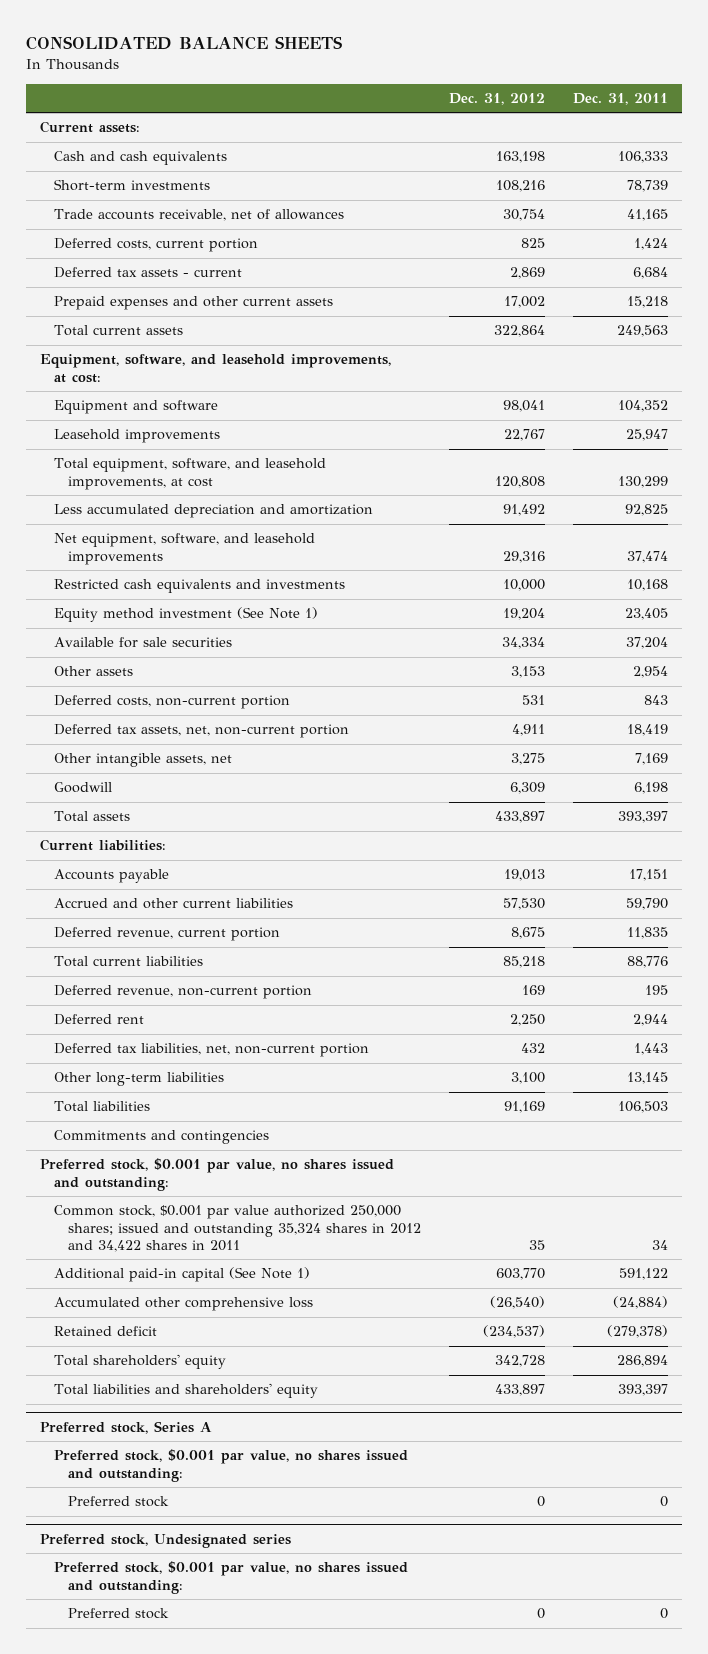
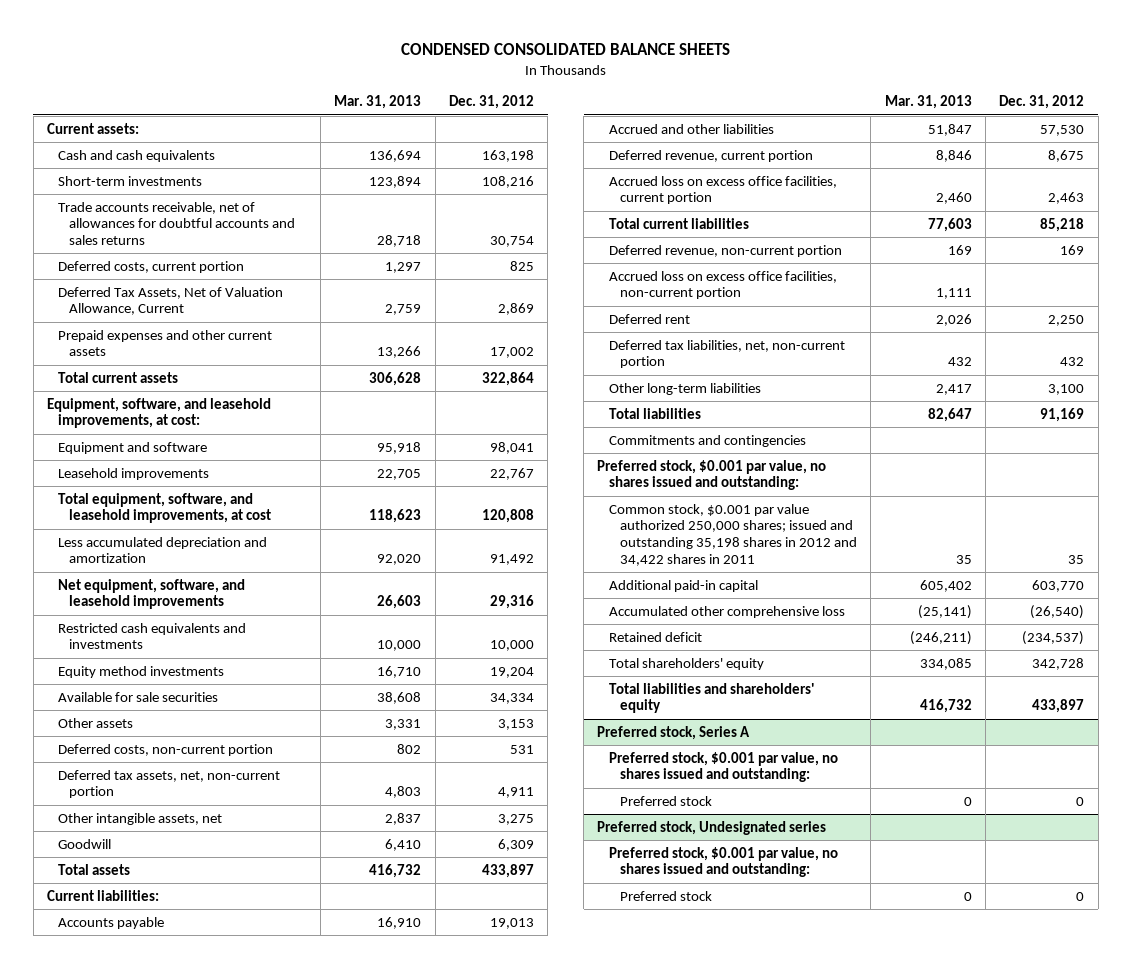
- CONSOLIDATED BALANCE SHEETS
+ CONDENSED CONSOLIDATED BALANCE SHEETS
- | Dec. 31, 2012 | Dec. 31, 2011
+ | Mar. 31, 2013 | Dec. 31, 2012
- Trade accounts receivable, net of allowances | 30,754 | 41,165
+ Trade accounts receivable, net of allowances for doubtful accounts and sales returns | 28,718 | 30,754
- Deferred tax assets - current | 2,869 | 6,684
+ Deferred Tax Assets, Net of Valuation Allowance, Current | 2,759 | 2,869
- Equity method investment (See Note 1) | 19,204 | 23,405
+ Equity method investments | 16,710 | 19,204
- Accrued and other current liabilities | 57,530 | 59,790
+ Accrued and other liabilities | 51,847 | 57,530
+ Accrued loss on excess office facilities, current portion | 2,460 | 2,463
+ Accrued loss on excess office facilities, non-current portion | 1,111 |
- Common stock, $0.001 par value authorized 250,000 shares; issued and outstanding 35,324 shares in 2012 and 34,422 shares in 2011 | 35 | 34
- Additional paid-in capital (See Note 1) | 603,770 | 591,122
+ Common stock, $0.001 par value authorized 250,000 shares; issued and outstanding 35,198 shares in 2012 and 34,422 shares in 2011 | 35 | 35
+ Additional paid-in capital | 605,402 | 603,770

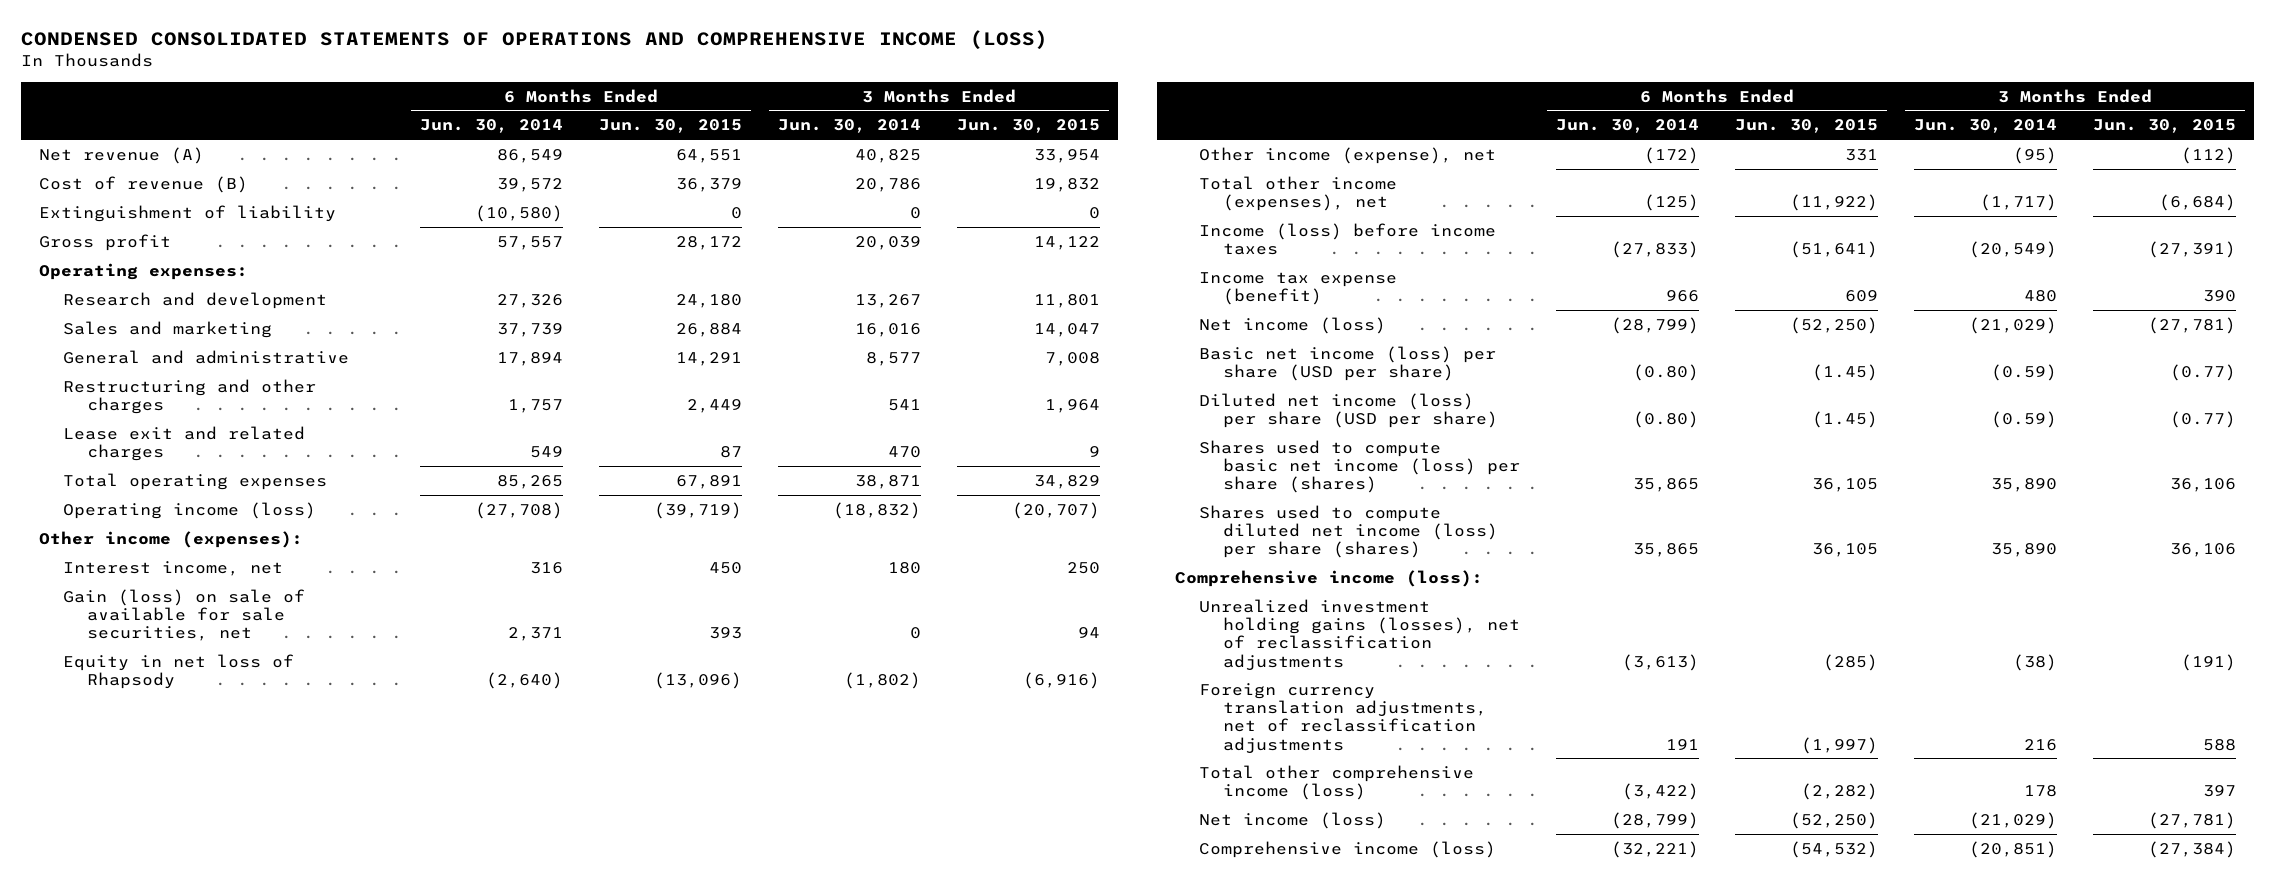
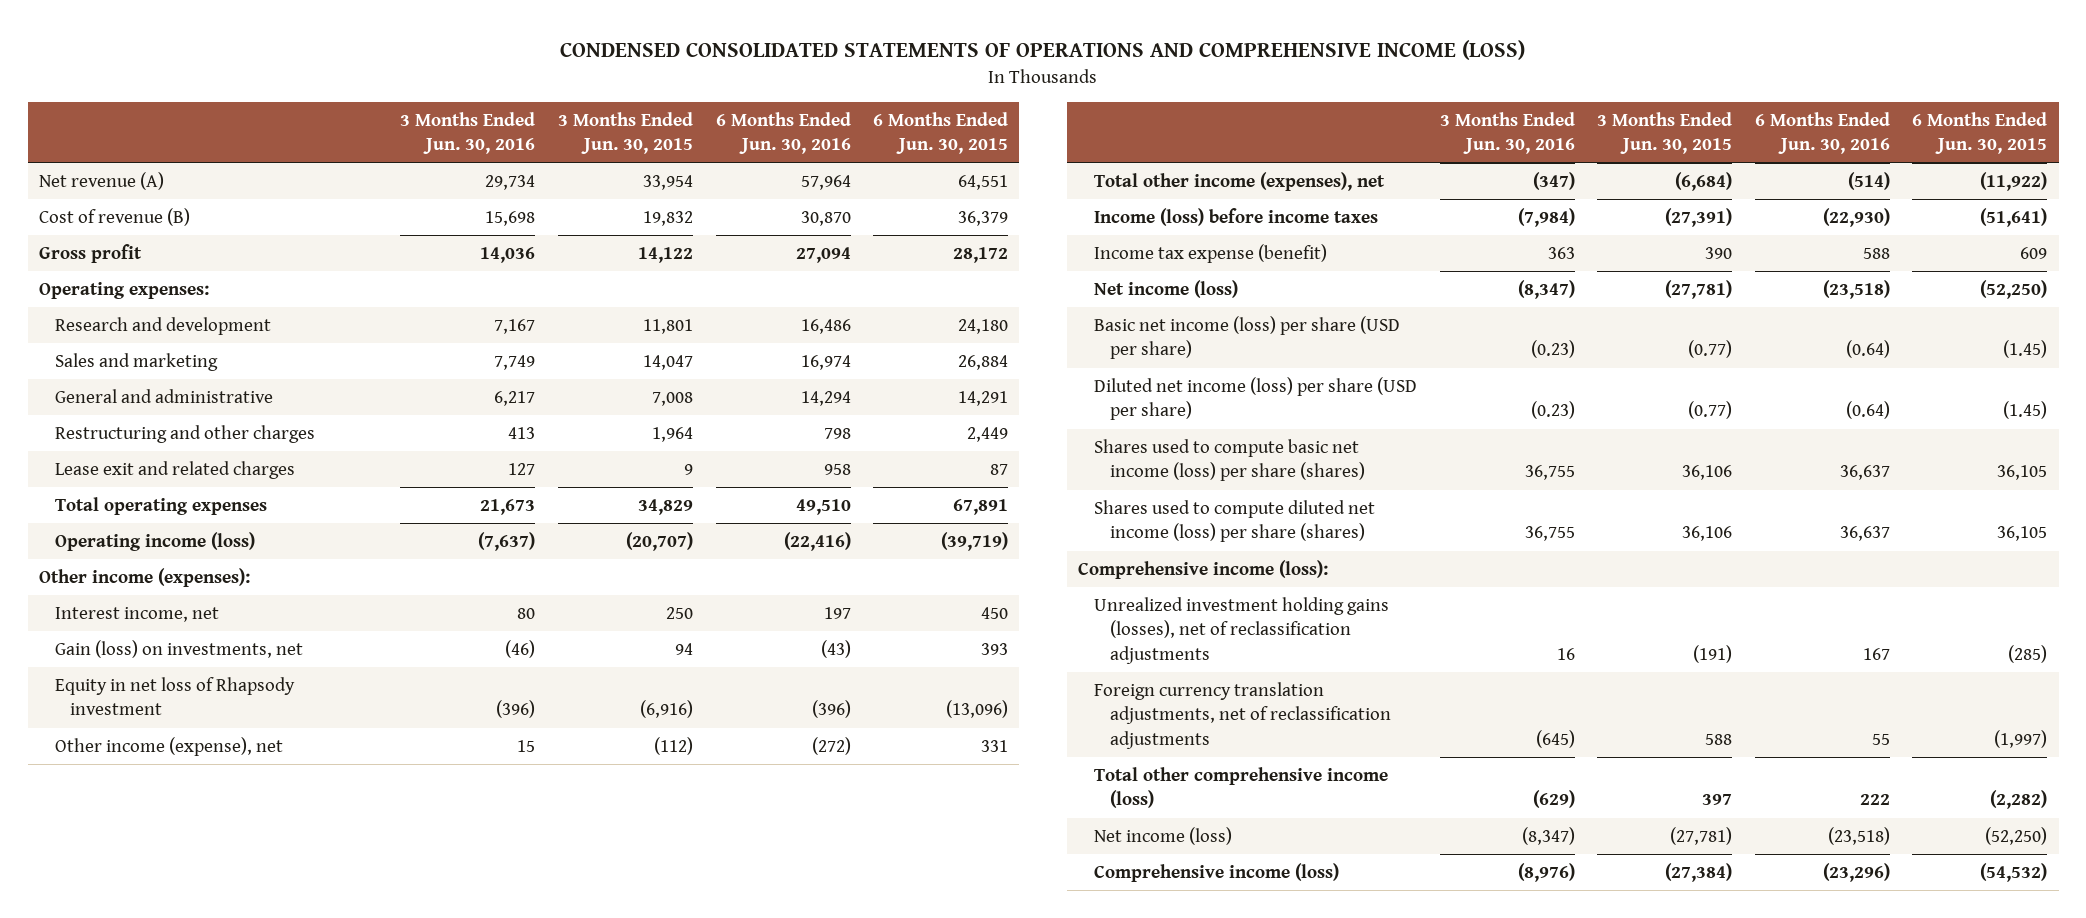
- | 6 Months Ended Jun. 30, 2014 | 6 Months Ended Jun. 30, 2015 | 3 Months Ended Jun. 30, 2014 | 3 Months Ended Jun. 30, 2015
+ | 3 Months Ended Jun. 30, 2016 | 3 Months Ended Jun. 30, 2015 | 6 Months Ended Jun. 30, 2016 | 6 Months Ended Jun. 30, 2015
- Extinguishment of liability | (10,580) | 0 | 0 | 0
- Gain (loss) on sale of available for sale securities, net | 2,371 | 393 | 0 | 94
- Equity in net loss of Rhapsody | (2,640) | (13,096) | (1,802) | (6,916)
+ Gain (loss) on investments, net | (46) | 94 | (43) | 393
+ Equity in net loss of Rhapsody investment | (396) | (6,916) | (396) | (13,096)

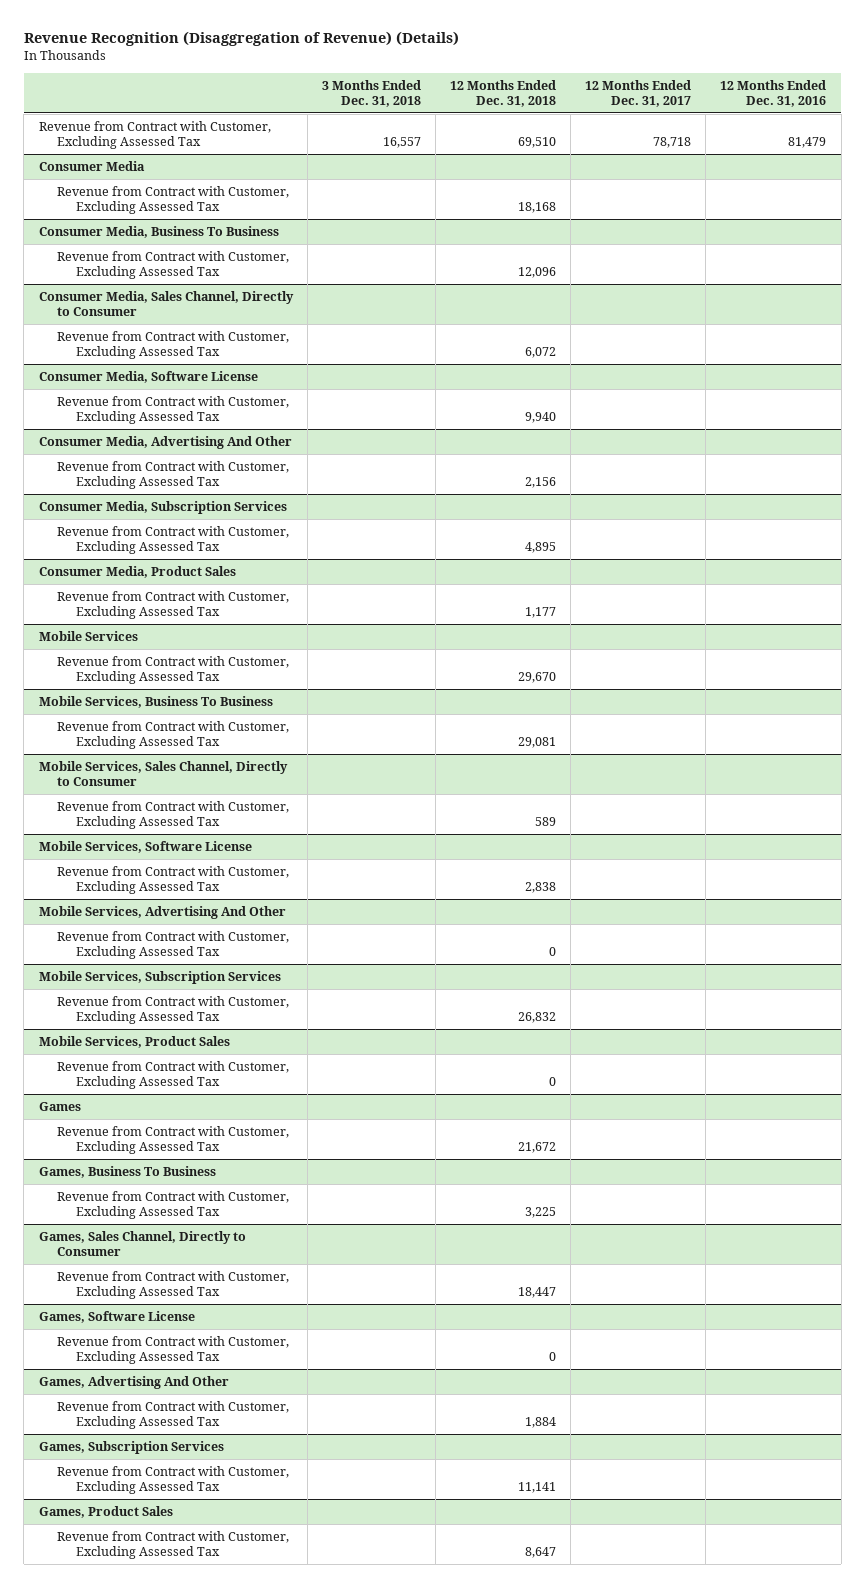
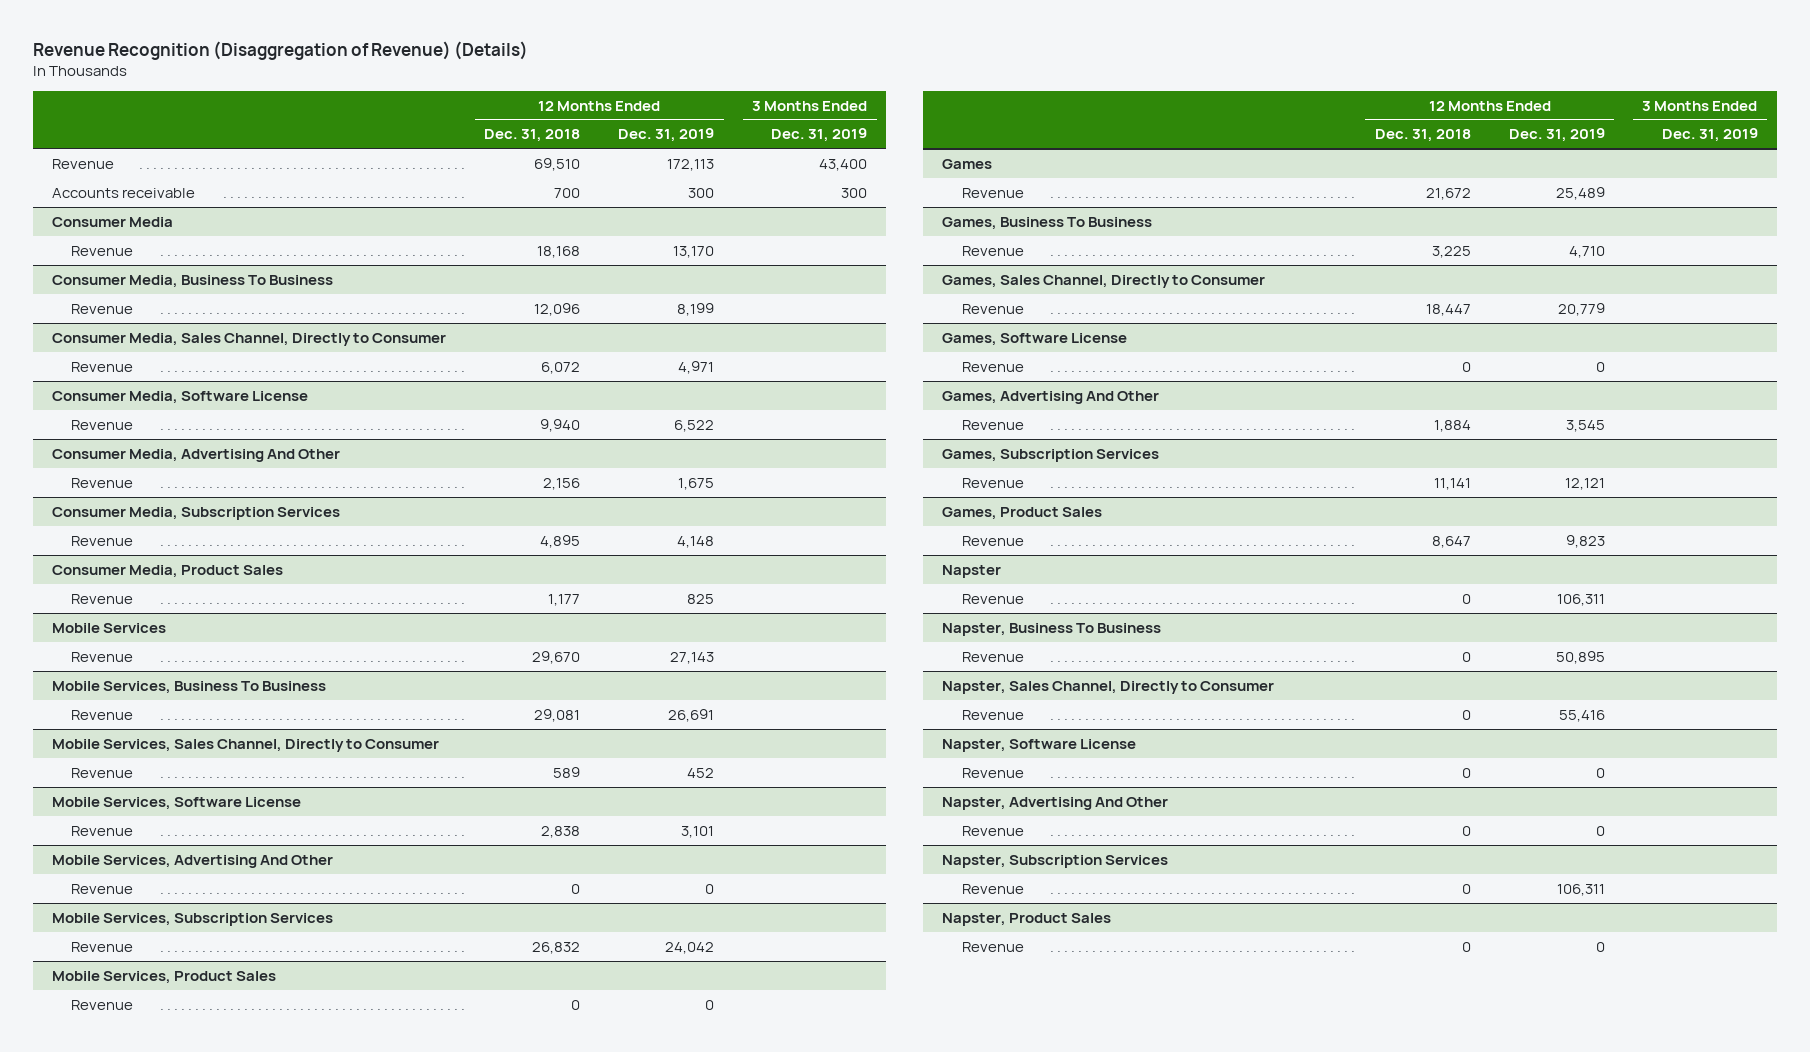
- | 3 Months Ended Dec. 31, 2018 | 12 Months Ended Dec. 31, 2018 | 12 Months Ended Dec. 31, 2017 | 12 Months Ended Dec. 31, 2016
+ | 12 Months Ended Dec. 31, 2018 | 12 Months Ended Dec. 31, 2019 | 3 Months Ended Dec. 31, 2019
- Revenue from Contract with Customer, Excluding Assessed Tax | 16,557 | 69,510 | 78,718 | 81,479
+ Revenue | 69,510 | 172,113 | 43,400
+ Accounts receivable | 700 | 300 | 300
@ Consumer Media
- Revenue from Contract with Customer, Excluding Assessed Tax | | 18,168 | |
+ Revenue | 18,168 | 13,170 |
@ Consumer Media, Business To Business
- Revenue from Contract with Customer, Excluding Assessed Tax | | 12,096 | |
+ Revenue | 12,096 | 8,199 |
@ Consumer Media, Sales Channel, Directly to Consumer
- Revenue from Contract with Customer, Excluding Assessed Tax | | 6,072 | |
+ Revenue | 6,072 | 4,971 |
@ Consumer Media, Software License
- Revenue from Contract with Customer, Excluding Assessed Tax | | 9,940 | |
+ Revenue | 9,940 | 6,522 |
@ Consumer Media, Advertising And Other
- Revenue from Contract with Customer, Excluding Assessed Tax | | 2,156 | |
+ Revenue | 2,156 | 1,675 |
@ Consumer Media, Subscription Services
- Revenue from Contract with Customer, Excluding Assessed Tax | | 4,895 | |
+ Revenue | 4,895 | 4,148 |
@ Consumer Media, Product Sales
- Revenue from Contract with Customer, Excluding Assessed Tax | | 1,177 | |
+ Revenue | 1,177 | 825 |
@ Mobile Services
- Revenue from Contract with Customer, Excluding Assessed Tax | | 29,670 | |
+ Revenue | 29,670 | 27,143 |
@ Mobile Services, Business To Business
- Revenue from Contract with Customer, Excluding Assessed Tax | | 29,081 | |
+ Revenue | 29,081 | 26,691 |
@ Mobile Services, Sales Channel, Directly to Consumer
- Revenue from Contract with Customer, Excluding Assessed Tax | | 589 | |
+ Revenue | 589 | 452 |
@ Mobile Services, Software License
- Revenue from Contract with Customer, Excluding Assessed Tax | | 2,838 | |
+ Revenue | 2,838 | 3,101 |
@ Mobile Services, Advertising And Other
- Revenue from Contract with Customer, Excluding Assessed Tax | | 0 | |
+ Revenue | 0 | 0 |
@ Mobile Services, Subscription Services
- Revenue from Contract with Customer, Excluding Assessed Tax | | 26,832 | |
+ Revenue | 26,832 | 24,042 |
@ Mobile Services, Product Sales
- Revenue from Contract with Customer, Excluding Assessed Tax | | 0 | |
+ Revenue | 0 | 0 |
@ Games
- Revenue from Contract with Customer, Excluding Assessed Tax | | 21,672 | |
+ Revenue | 21,672 | 25,489 |
@ Games, Business To Business
- Revenue from Contract with Customer, Excluding Assessed Tax | | 3,225 | |
+ Revenue | 3,225 | 4,710 |
@ Games, Sales Channel, Directly to Consumer
- Revenue from Contract with Customer, Excluding Assessed Tax | | 18,447 | |
+ Revenue | 18,447 | 20,779 |
@ Games, Software License
- Revenue from Contract with Customer, Excluding Assessed Tax | | 0 | |
+ Revenue | 0 | 0 |
@ Games, Advertising And Other
- Revenue from Contract with Customer, Excluding Assessed Tax | | 1,884 | |
+ Revenue | 1,884 | 3,545 |
@ Games, Subscription Services
- Revenue from Contract with Customer, Excluding Assessed Tax | | 11,141 | |
+ Revenue | 11,141 | 12,121 |
@ Games, Product Sales
- Revenue from Contract with Customer, Excluding Assessed Tax | | 8,647 | |
+ Revenue | 8,647 | 9,823 |
+ Napster
+ Revenue | 0 | 106,311 |
+ Napster, Business To Business
+ Revenue | 0 | 50,895 |
+ Napster, Sales Channel, Directly to Consumer
+ Revenue | 0 | 55,416 |
+ Napster, Software License
+ Revenue | 0 | 0 |
+ Napster, Advertising And Other
+ Revenue | 0 | 0 |
+ Napster, Subscription Services
+ Revenue | 0 | 106,311 |
+ Napster, Product Sales
+ Revenue | 0 | 0 |

